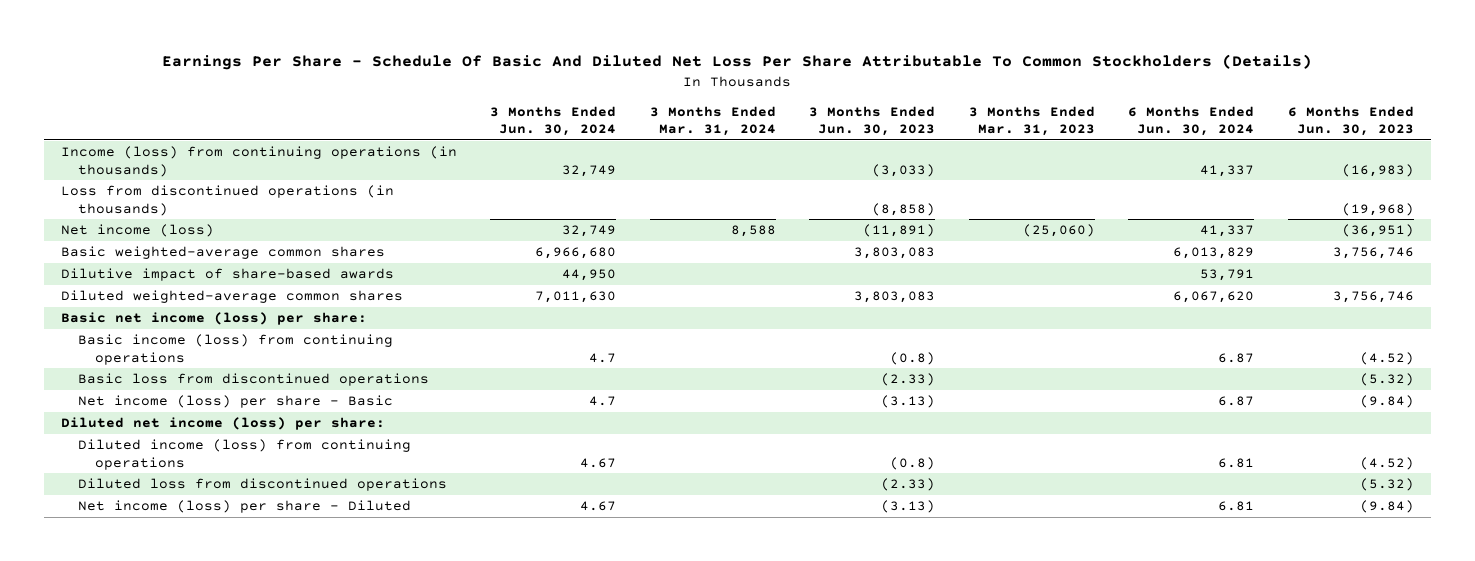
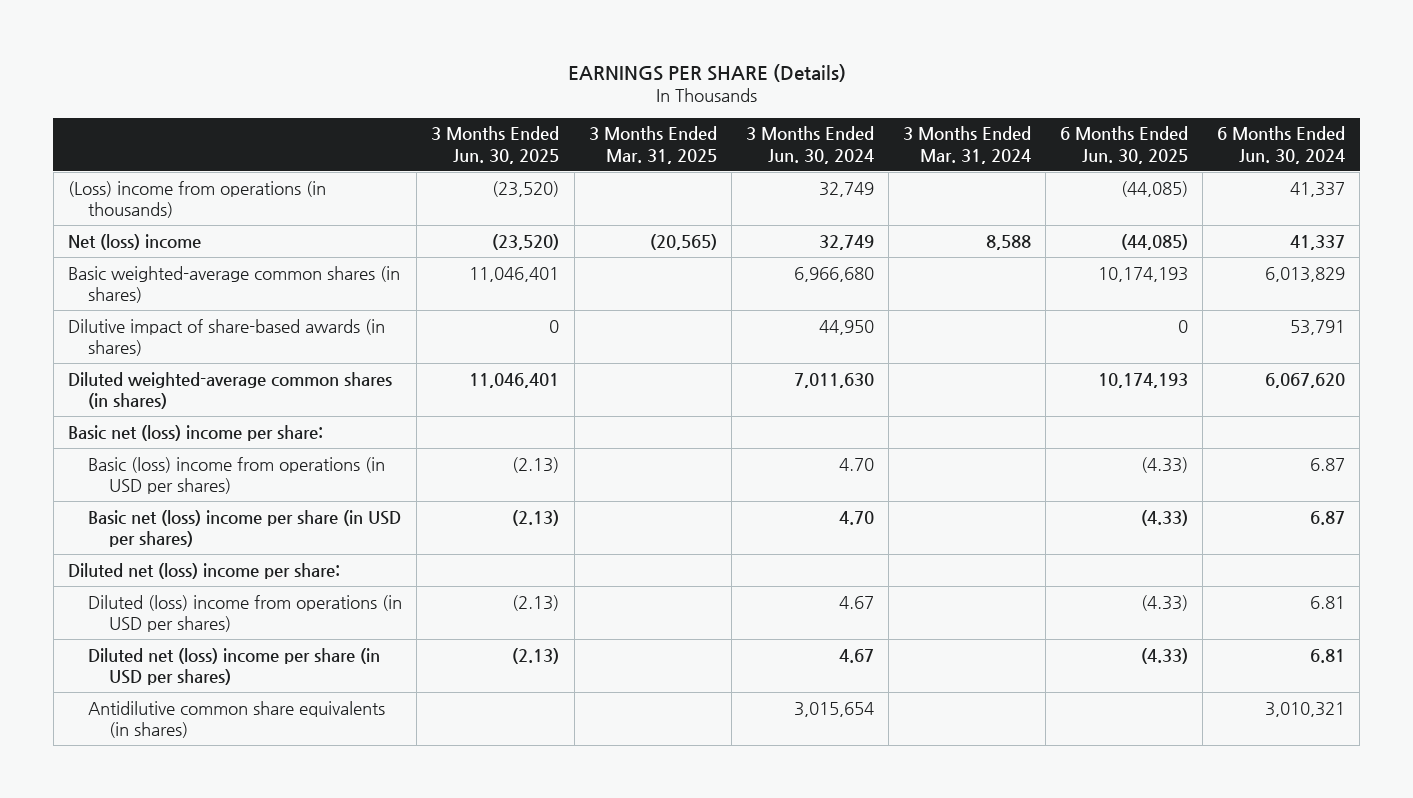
- Earnings Per Share - Schedule Of Basic And Diluted Net Loss Per Share Attributable To Common Stockholders (Details)
+ EARNINGS PER SHARE (Details)
- | 3 Months Ended Jun. 30, 2024 | 3 Months Ended Mar. 31, 2024 | 3 Months Ended Jun. 30, 2023 | 3 Months Ended Mar. 31, 2023 | 6 Months Ended Jun. 30, 2024 | 6 Months Ended Jun. 30, 2023
+ | 3 Months Ended Jun. 30, 2025 | 3 Months Ended Mar. 31, 2025 | 3 Months Ended Jun. 30, 2024 | 3 Months Ended Mar. 31, 2024 | 6 Months Ended Jun. 30, 2025 | 6 Months Ended Jun. 30, 2024
- Income (loss) from continuing operations (in thousands) | 32,749 | | (3,033) | | 41,337 | (16,983)
- Loss from discontinued operations (in thousands) | | | (8,858) | | | (19,968)
- Net income (loss) | 32,749 | 8,588 | (11,891) | (25,060) | 41,337 | (36,951)
- Basic weighted-average common shares | 6,966,680 | | 3,803,083 | | 6,013,829 | 3,756,746
- Dilutive impact of share-based awards | 44,950 | | | | 53,791 |
- Diluted weighted-average common shares | 7,011,630 | | 3,803,083 | | 6,067,620 | 3,756,746
- Basic net income (loss) per share:
- Basic income (loss) from continuing operations | 4.7 | | (0.8) | | 6.87 | (4.52)
- Basic loss from discontinued operations | | | (2.33) | | | (5.32)
- Net income (loss) per share - Basic | 4.7 | | (3.13) | | 6.87 | (9.84)
- Diluted net income (loss) per share:
- Diluted income (loss) from continuing operations | 4.67 | | (0.8) | | 6.81 | (4.52)
- Diluted loss from discontinued operations | | | (2.33) | | | (5.32)
- Net income (loss) per share - Diluted | 4.67 | | (3.13) | | 6.81 | (9.84)
+ (Loss) income from operations (in thousands) | (23,520) | | 32,749 | | (44,085) | 41,337
+ Net (loss) income | (23,520) | (20,565) | 32,749 | 8,588 | (44,085) | 41,337
+ Basic weighted-average common shares (in shares) | 11,046,401 | | 6,966,680 | | 10,174,193 | 6,013,829
+ Dilutive impact of share-based awards (in shares) | 0 | | 44,950 | | 0 | 53,791
+ Diluted weighted-average common shares (in shares) | 11,046,401 | | 7,011,630 | | 10,174,193 | 6,067,620
+ Basic net (loss) income per share:
+ Basic (loss) income from operations (in USD per shares) | (2.13) | | 4.70 | | (4.33) | 6.87
+ Basic net (loss) income per share (in USD per shares) | (2.13) | | 4.70 | | (4.33) | 6.87
+ Diluted net (loss) income per share:
+ Diluted (loss) income from operations (in USD per shares) | (2.13) | | 4.67 | | (4.33) | 6.81
+ Diluted net (loss) income per share (in USD per shares) | (2.13) | | 4.67 | | (4.33) | 6.81
+ Antidilutive common share equivalents (in shares) | | | 3,015,654 | | | 3,010,321

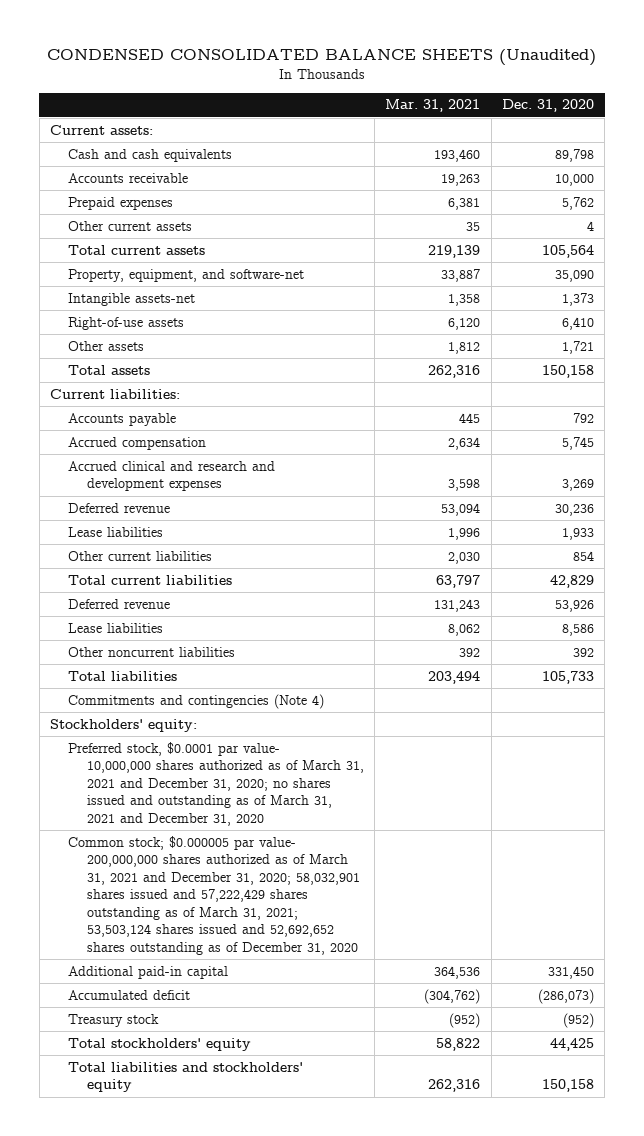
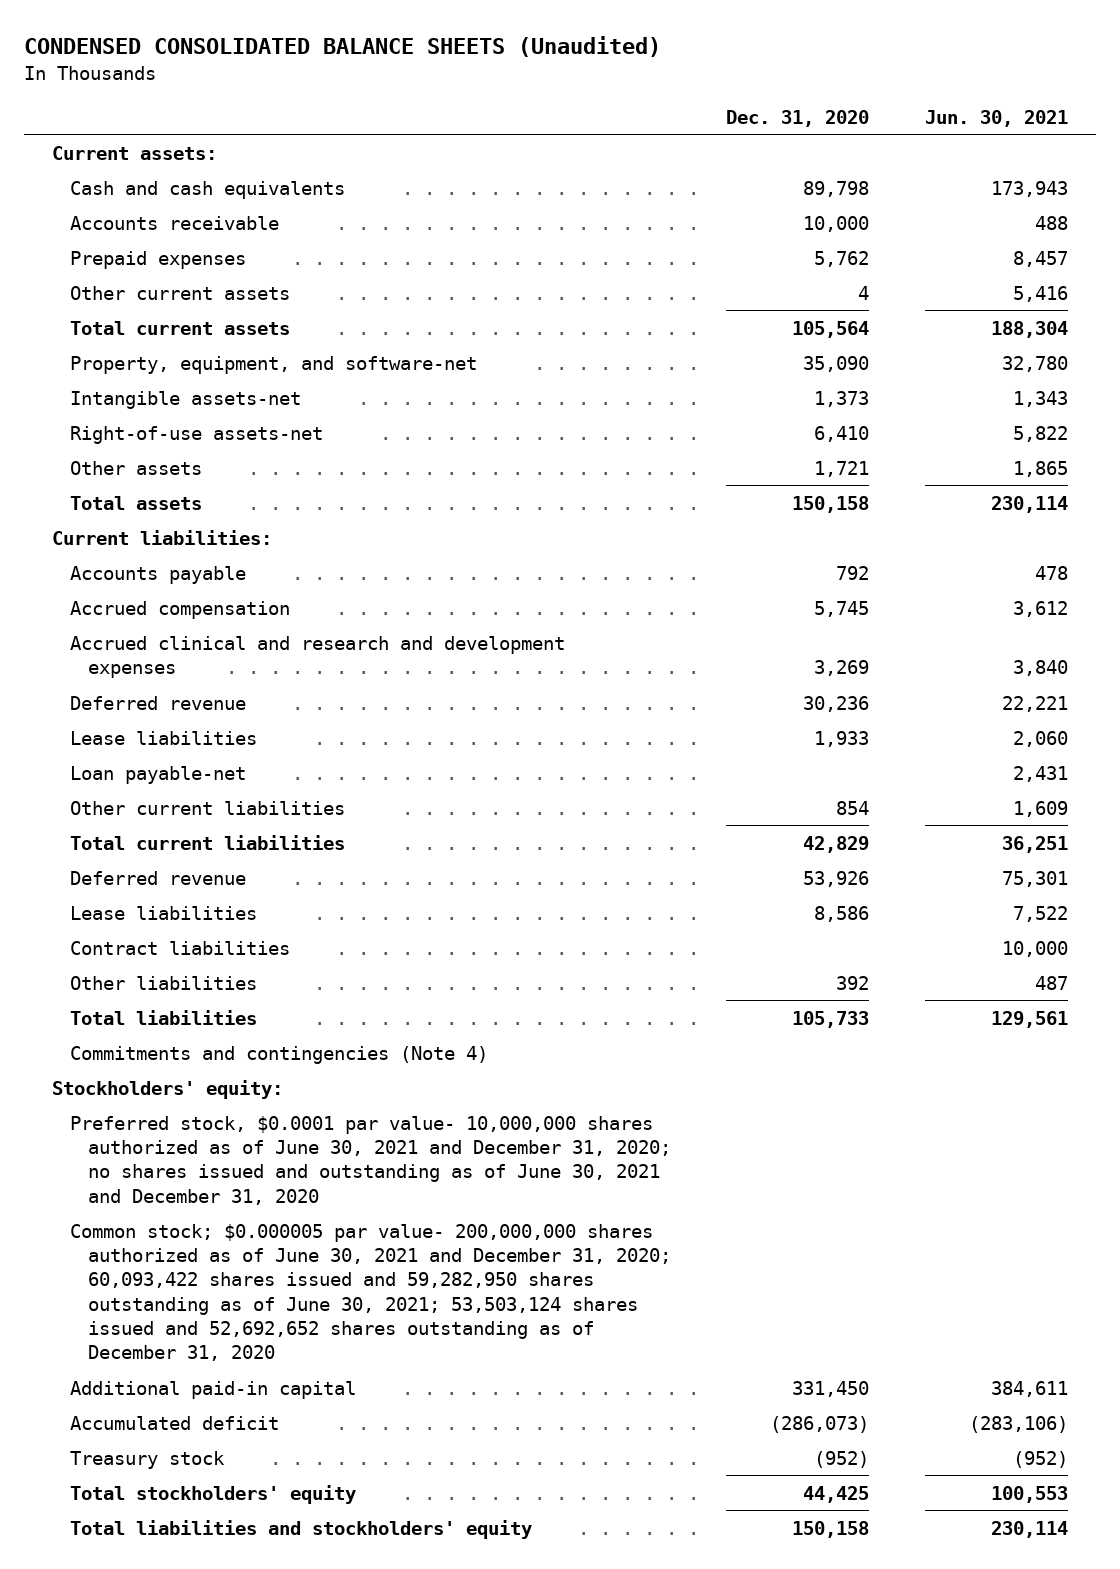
- | Mar. 31, 2021 | Dec. 31, 2020
+ | Dec. 31, 2020 | Jun. 30, 2021
- Right-of-use assets | 6,120 | 6,410
+ Right-of-use assets-net | 6,410 | 5,822
+ Loan payable-net | | 2,431
- Other noncurrent liabilities | 392 | 392
+ Contract liabilities | | 10,000
+ Other liabilities | 392 | 487
- Preferred stock, $0.0001 par value- 10,000,000 shares authorized as of March 31, 2021 and December 31, 2020; no shares issued and outstanding as of March 31, 2021 and December 31, 2020
- Common stock; $0.000005 par value- 200,000,000 shares authorized as of March 31, 2021 and December 31, 2020; 58,032,901 shares issued and 57,222,429 shares outstanding as of March 31, 2021; 53,503,124 shares issued and 52,692,652 shares outstanding as of December 31, 2020
+ Preferred stock, $0.0001 par value- 10,000,000 shares authorized as of June 30, 2021 and December 31, 2020; no shares issued and outstanding as of June 30, 2021 and December 31, 2020
+ Common stock; $0.000005 par value- 200,000,000 shares authorized as of June 30, 2021 and December 31, 2020; 60,093,422 shares issued and 59,282,950 shares outstanding as of June 30, 2021; 53,503,124 shares issued and 52,692,652 shares outstanding as of December 31, 2020

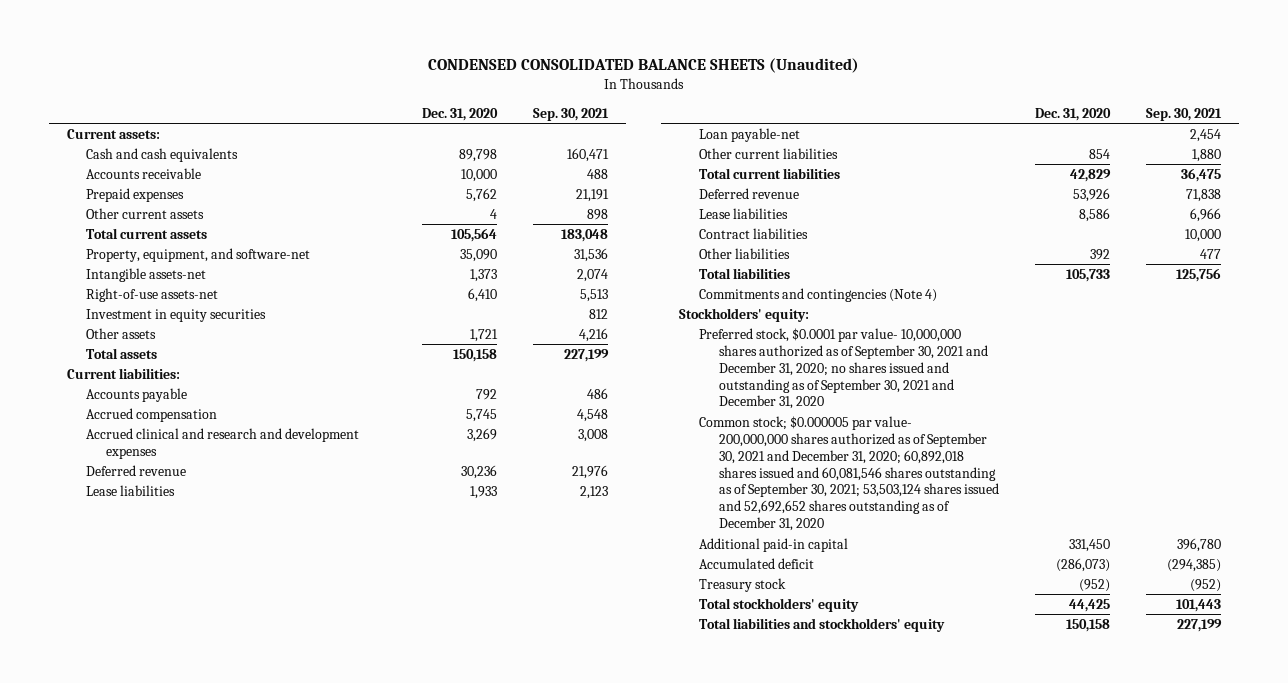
- | Dec. 31, 2020 | Jun. 30, 2021
+ | Dec. 31, 2020 | Sep. 30, 2021
+ Investment in equity securities | | 812
- Preferred stock, $0.0001 par value- 10,000,000 shares authorized as of June 30, 2021 and December 31, 2020; no shares issued and outstanding as of June 30, 2021 and December 31, 2020
- Common stock; $0.000005 par value- 200,000,000 shares authorized as of June 30, 2021 and December 31, 2020; 60,093,422 shares issued and 59,282,950 shares outstanding as of June 30, 2021; 53,503,124 shares issued and 52,692,652 shares outstanding as of December 31, 2020
+ Preferred stock, $0.0001 par value- 10,000,000 shares authorized as of September 30, 2021 and December 31, 2020; no shares issued and outstanding as of September 30, 2021 and December 31, 2020
+ Common stock; $0.000005 par value- 200,000,000 shares authorized as of September 30, 2021 and December 31, 2020; 60,892,018 shares issued and 60,081,546 shares outstanding as of September 30, 2021; 53,503,124 shares issued and 52,692,652 shares outstanding as of December 31, 2020

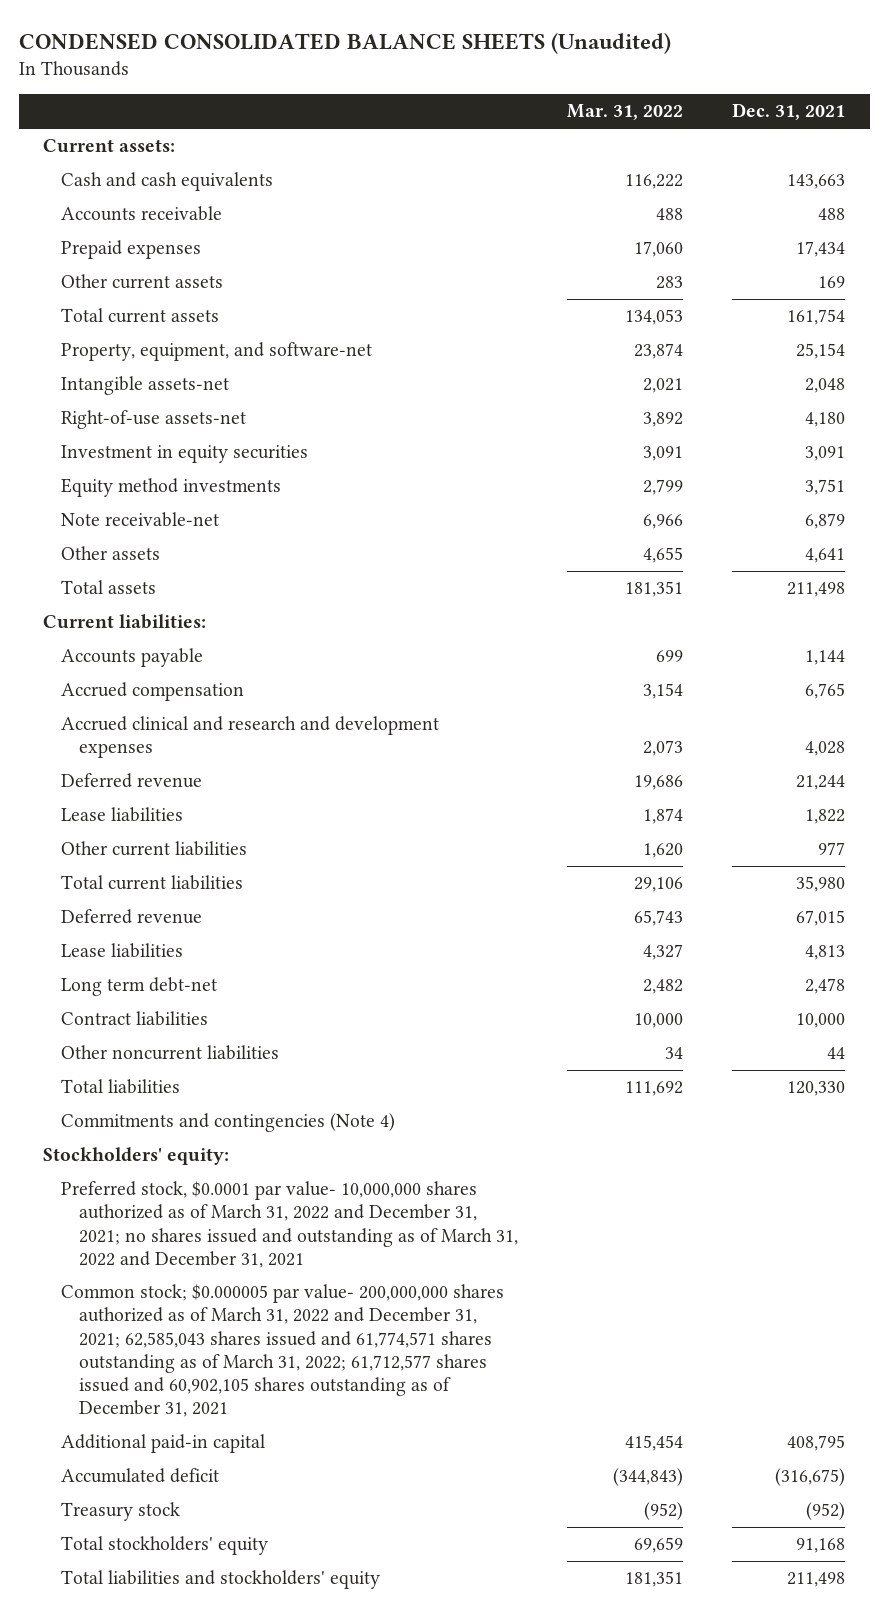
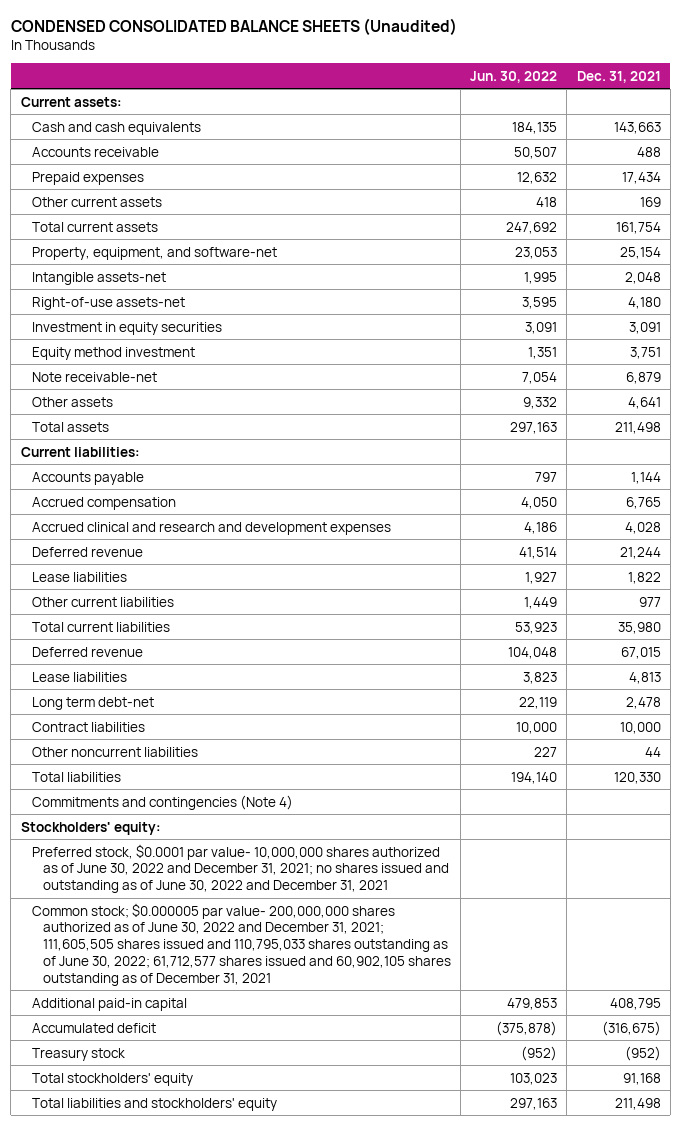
- | Mar. 31, 2022 | Dec. 31, 2021
+ | Jun. 30, 2022 | Dec. 31, 2021
- Equity method investments | 2,799 | 3,751
+ Equity method investment | 1,351 | 3,751
- Preferred stock, $0.0001 par value- 10,000,000 shares authorized as of March 31, 2022 and December 31, 2021; no shares issued and outstanding as of March 31, 2022 and December 31, 2021
- Common stock; $0.000005 par value- 200,000,000 shares authorized as of March 31, 2022 and December 31, 2021; 62,585,043 shares issued and 61,774,571 shares outstanding as of March 31, 2022; 61,712,577 shares issued and 60,902,105 shares outstanding as of December 31, 2021
+ Preferred stock, $0.0001 par value- 10,000,000 shares authorized as of June 30, 2022 and December 31, 2021; no shares issued and outstanding as of June 30, 2022 and December 31, 2021
+ Common stock; $0.000005 par value- 200,000,000 shares authorized as of June 30, 2022 and December 31, 2021; 111,605,505 shares issued and 110,795,033 shares outstanding as of June 30, 2022; 61,712,577 shares issued and 60,902,105 shares outstanding as of December 31, 2021

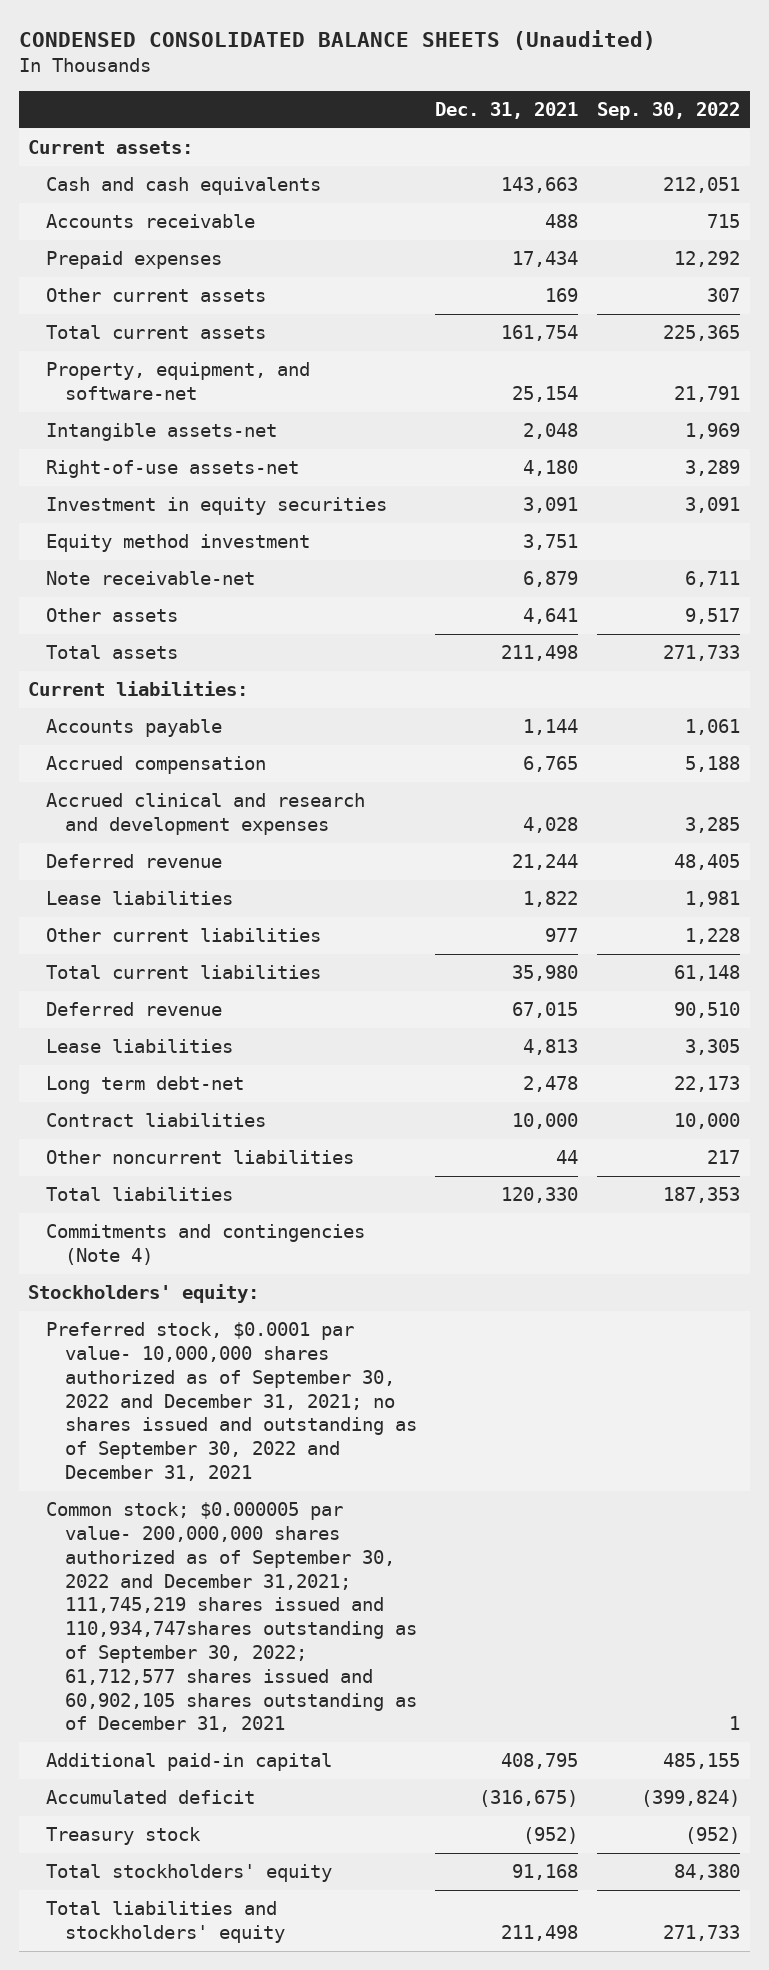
- | Jun. 30, 2022 | Dec. 31, 2021
+ | Dec. 31, 2021 | Sep. 30, 2022
- Preferred stock, $0.0001 par value- 10,000,000 shares authorized as of June 30, 2022 and December 31, 2021; no shares issued and outstanding as of June 30, 2022 and December 31, 2021
- Common stock; $0.000005 par value- 200,000,000 shares authorized as of June 30, 2022 and December 31, 2021; 111,605,505 shares issued and 110,795,033 shares outstanding as of June 30, 2022; 61,712,577 shares issued and 60,902,105 shares outstanding as of December 31, 2021
+ Preferred stock, $0.0001 par value- 10,000,000 shares authorized as of September 30, 2022 and December 31, 2021; no shares issued and outstanding as of September 30, 2022 and December 31, 2021
+ Common stock; $0.000005 par value- 200,000,000 shares authorized as of September 30, 2022 and December 31,2021; 111,745,219 shares issued and 110,934,747shares outstanding as of September 30, 2022; 61,712,577 shares issued and 60,902,105 shares outstanding as of December 31, 2021 | | 1

